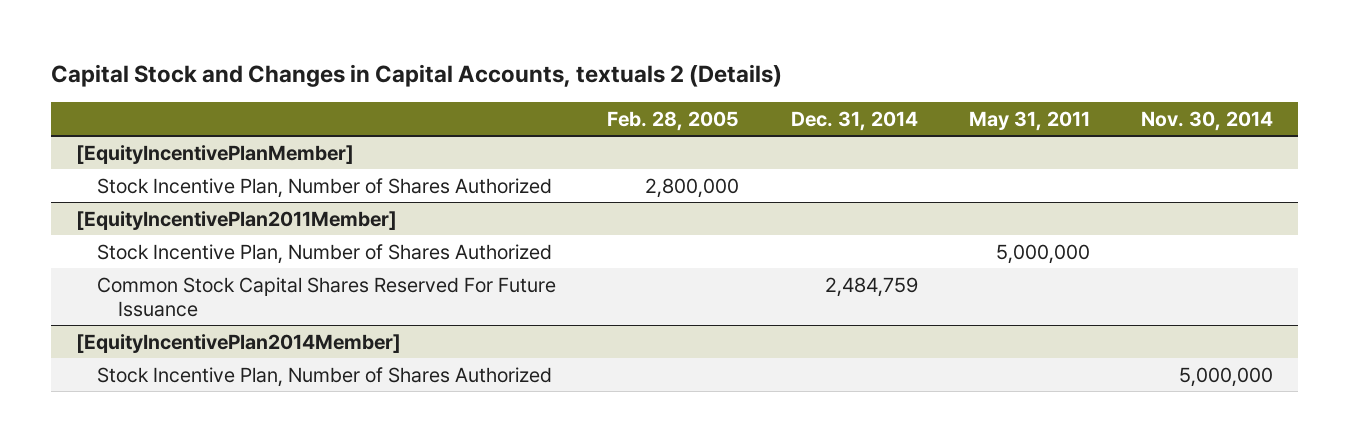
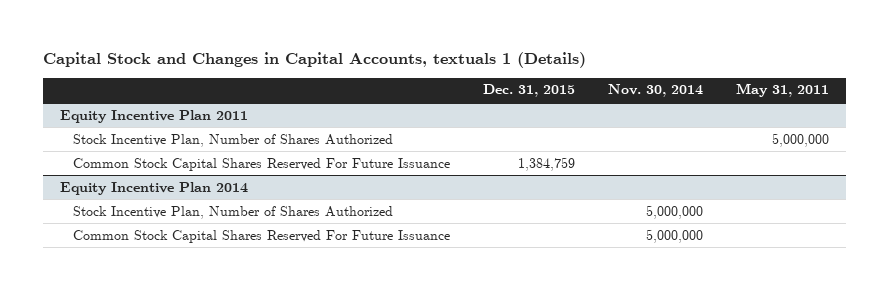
- Capital Stock and Changes in Capital Accounts, textuals 2 (Details)
+ Capital Stock and Changes in Capital Accounts, textuals 1 (Details)
- | Feb. 28, 2005 | Dec. 31, 2014 | May 31, 2011 | Nov. 30, 2014
+ | Dec. 31, 2015 | Nov. 30, 2014 | May 31, 2011
- [EquityIncentivePlanMember]
- Stock Incentive Plan, Number of Shares Authorized | 2,800,000 | | |
- [EquityIncentivePlan2011Member]
+ Equity Incentive Plan 2011
- [EquityIncentivePlan2014Member]
+ Equity Incentive Plan 2014
+ Common Stock Capital Shares Reserved For Future Issuance | | 5,000,000 |

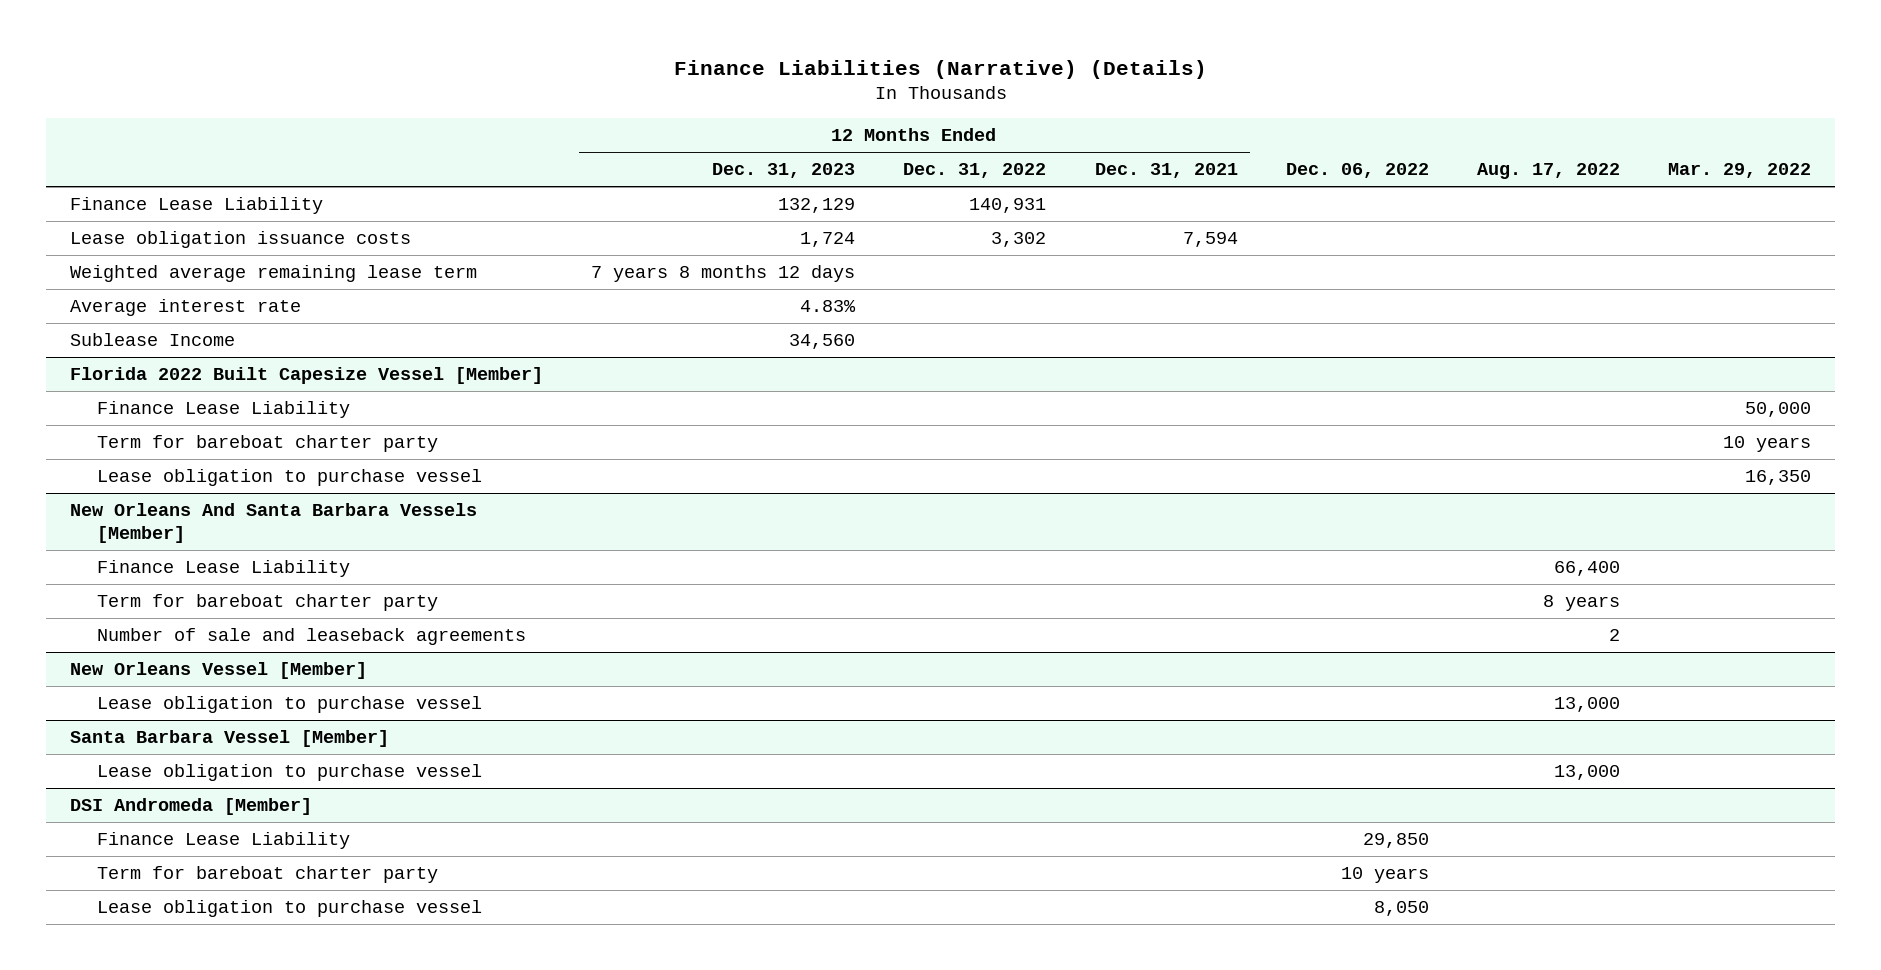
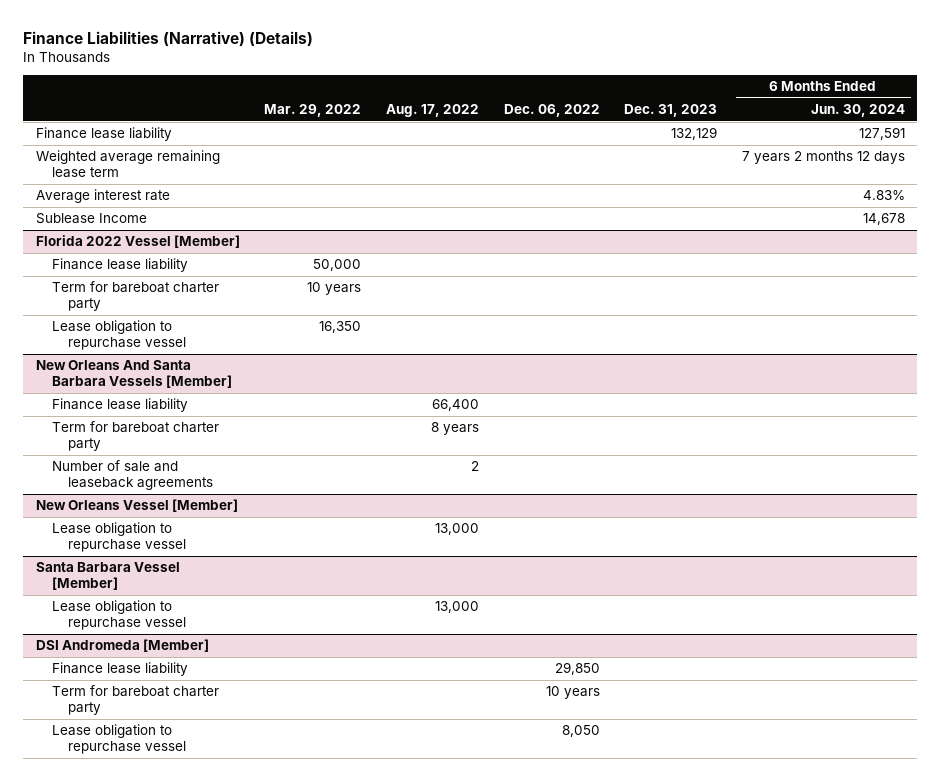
- | 12 Months Ended Dec. 31, 2023 | 12 Months Ended Dec. 31, 2022 | 12 Months Ended Dec. 31, 2021 | Dec. 06, 2022 | Aug. 17, 2022 | Mar. 29, 2022
+ | Mar. 29, 2022 | Aug. 17, 2022 | Dec. 06, 2022 | Dec. 31, 2023 | 6 Months Ended Jun. 30, 2024
- Finance Lease Liability | 132,129 | 140,931 | | | |
- Lease obligation issuance costs | 1,724 | 3,302 | 7,594 | | |
+ Finance lease liability | | | | 132,129 | 127,591
- Florida 2022 Built Capesize Vessel [Member]
- Finance Lease Liability | | | | | | 50,000
+ Florida 2022 Vessel [Member]
+ Finance lease liability | 50,000 | | | |
- Lease obligation to purchase vessel | | | | | | 16,350
+ Lease obligation to repurchase vessel | 16,350 | | | |
@ New Orleans And Santa Barbara Vessels [Member]
- Finance Lease Liability | | | | | 66,400 |
+ Finance lease liability | | 66,400 | | |
@ New Orleans Vessel [Member]
- Lease obligation to purchase vessel | | | | | 13,000 |
+ Lease obligation to repurchase vessel | | 13,000 | | |
@ Santa Barbara Vessel [Member]
- Lease obligation to purchase vessel | | | | | 13,000 |
+ Lease obligation to repurchase vessel | | 13,000 | | |
@ DSI Andromeda [Member]
- Finance Lease Liability | | | | 29,850 | |
+ Finance lease liability | | | 29,850 | |
- Lease obligation to purchase vessel | | | | 8,050 | |
+ Lease obligation to repurchase vessel | | | 8,050 | |

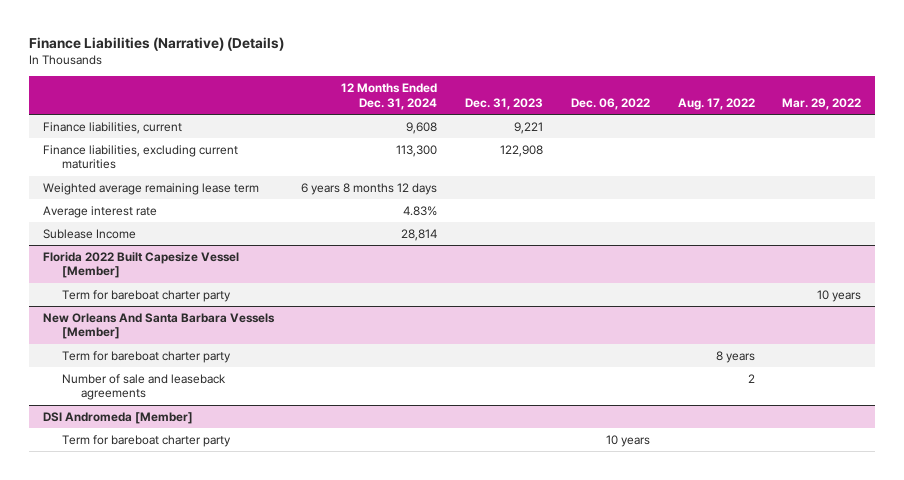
- | Mar. 29, 2022 | Aug. 17, 2022 | Dec. 06, 2022 | Dec. 31, 2023 | 6 Months Ended Jun. 30, 2024
+ | 12 Months Ended Dec. 31, 2024 | Dec. 31, 2023 | Dec. 06, 2022 | Aug. 17, 2022 | Mar. 29, 2022
- Finance lease liability | | | | 132,129 | 127,591
+ Finance liabilities, current | 9,608 | 9,221 | | |
+ Finance liabilities, excluding current maturities | 113,300 | 122,908 | | |
- Florida 2022 Vessel [Member]
- Finance lease liability | 50,000 | | | |
+ Florida 2022 Built Capesize Vessel [Member]
- Lease obligation to repurchase vessel | 16,350 | | | |
@ New Orleans And Santa Barbara Vessels [Member]
- Finance lease liability | | 66,400 | | |
- New Orleans Vessel [Member]
- Lease obligation to repurchase vessel | | 13,000 | | |
- Santa Barbara Vessel [Member]
- Lease obligation to repurchase vessel | | 13,000 | | |
@ DSI Andromeda [Member]
- Finance lease liability | | | 29,850 | |
- Lease obligation to repurchase vessel | | | 8,050 | |

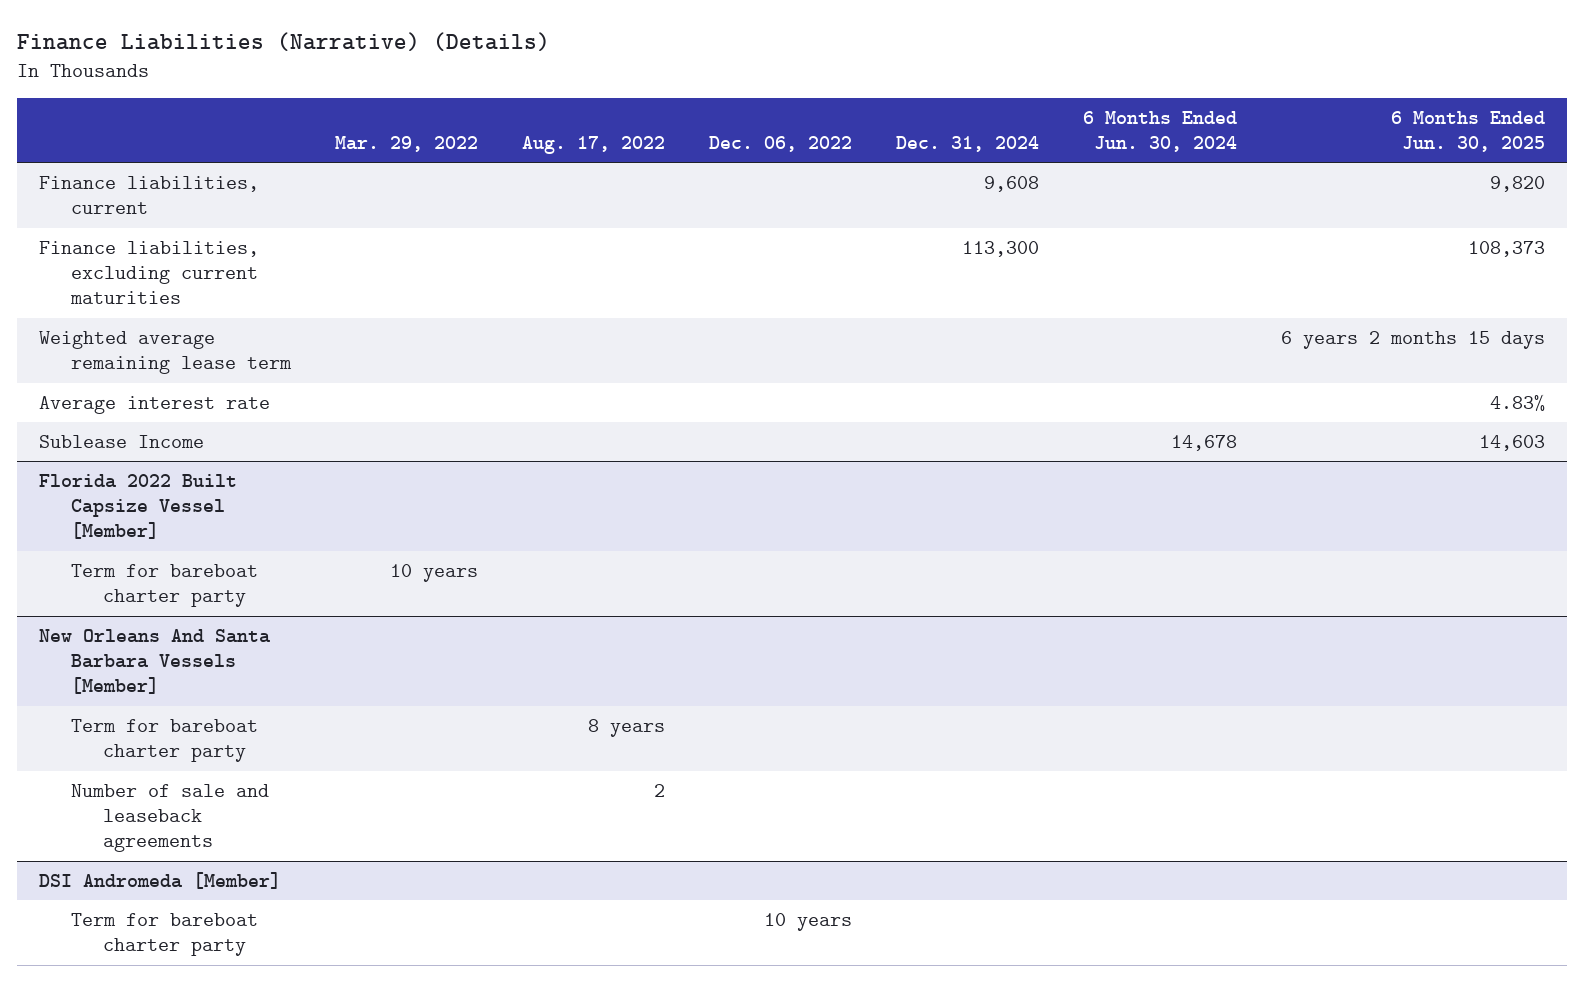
- | 12 Months Ended Dec. 31, 2024 | Dec. 31, 2023 | Dec. 06, 2022 | Aug. 17, 2022 | Mar. 29, 2022
+ | Mar. 29, 2022 | Aug. 17, 2022 | Dec. 06, 2022 | Dec. 31, 2024 | 6 Months Ended Jun. 30, 2024 | 6 Months Ended Jun. 30, 2025
- Florida 2022 Built Capesize Vessel [Member]
+ Florida 2022 Built Capsize Vessel [Member]

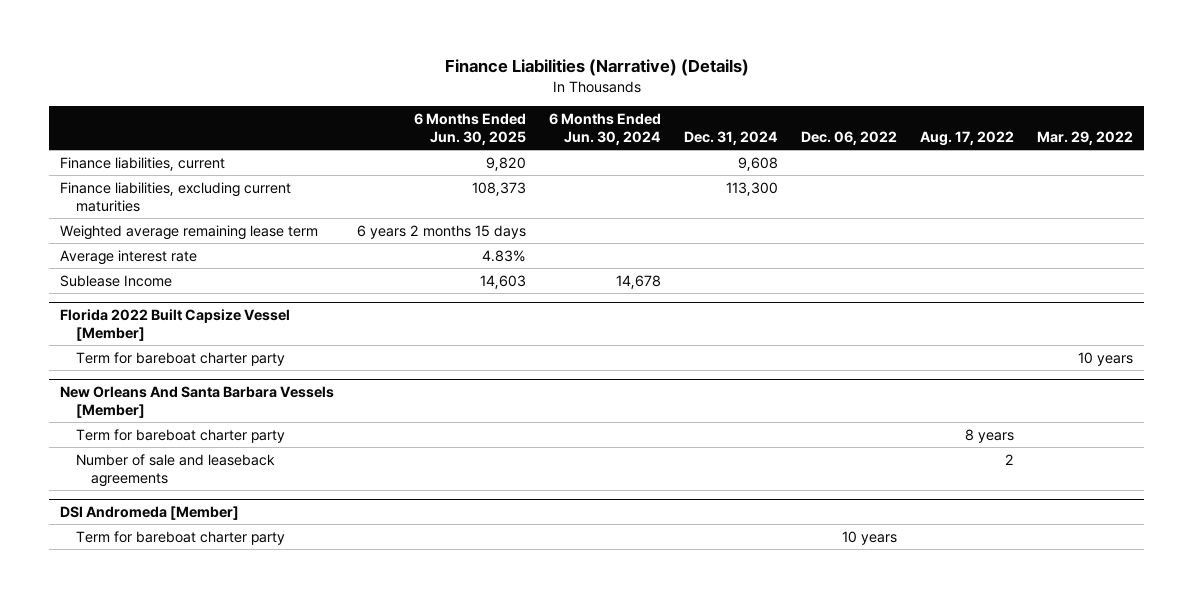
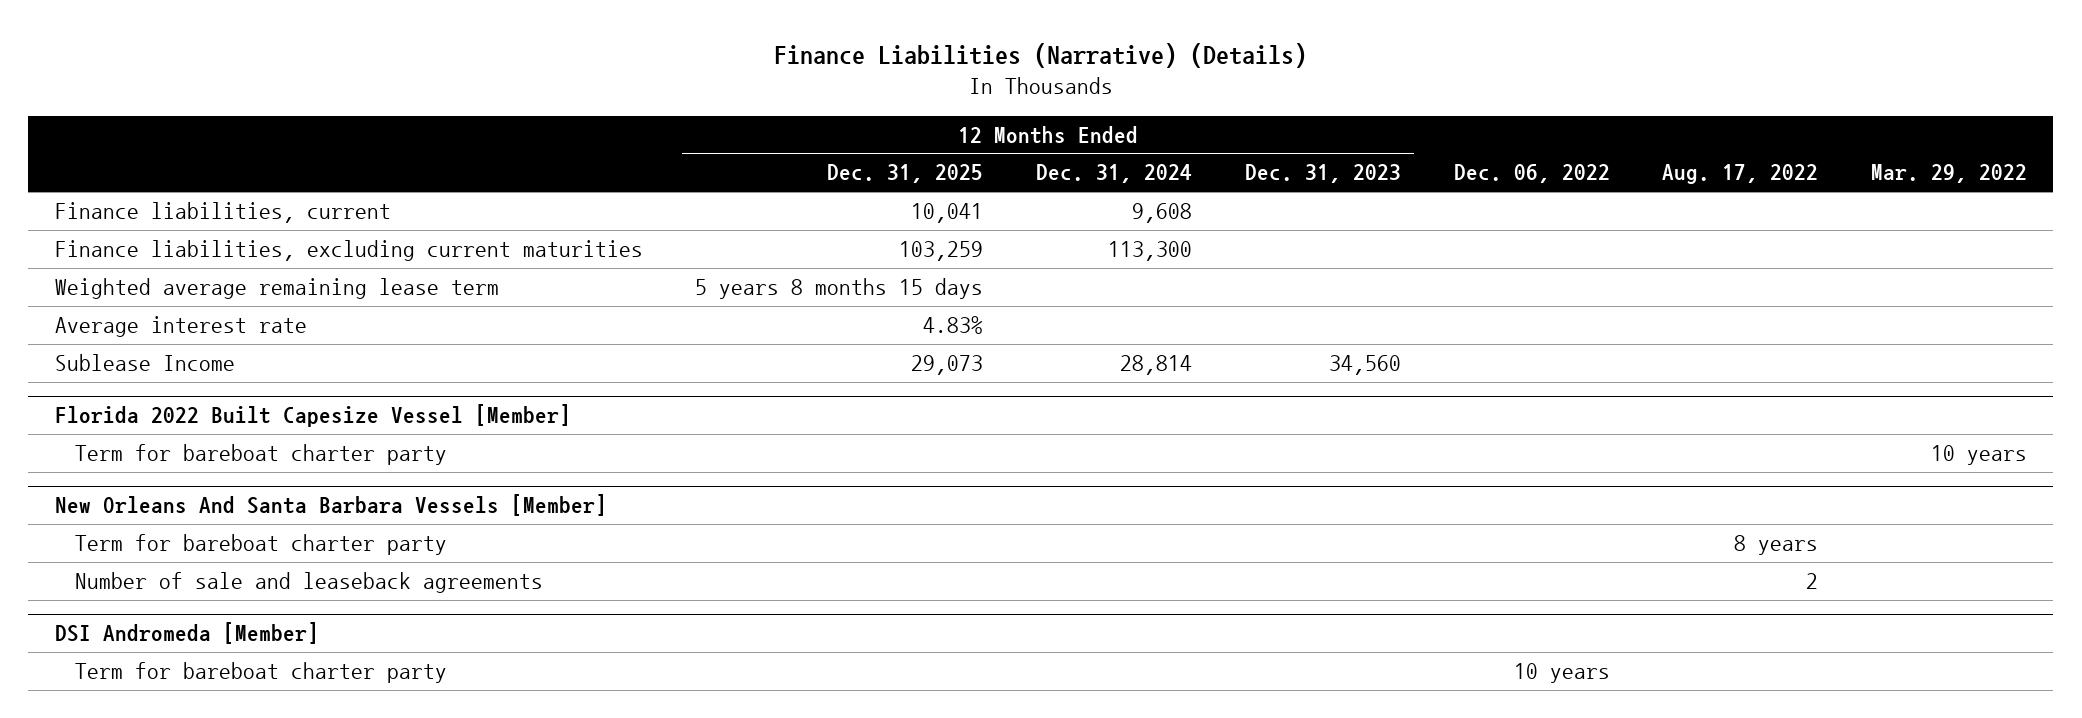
- | 6 Months Ended Jun. 30, 2025 | 6 Months Ended Jun. 30, 2024 | Dec. 31, 2024 | Dec. 06, 2022 | Aug. 17, 2022 | Mar. 29, 2022
+ | 12 Months Ended Dec. 31, 2025 | 12 Months Ended Dec. 31, 2024 | 12 Months Ended Dec. 31, 2023 | Dec. 06, 2022 | Aug. 17, 2022 | Mar. 29, 2022
- Florida 2022 Built Capsize Vessel [Member]
+ Florida 2022 Built Capesize Vessel [Member]

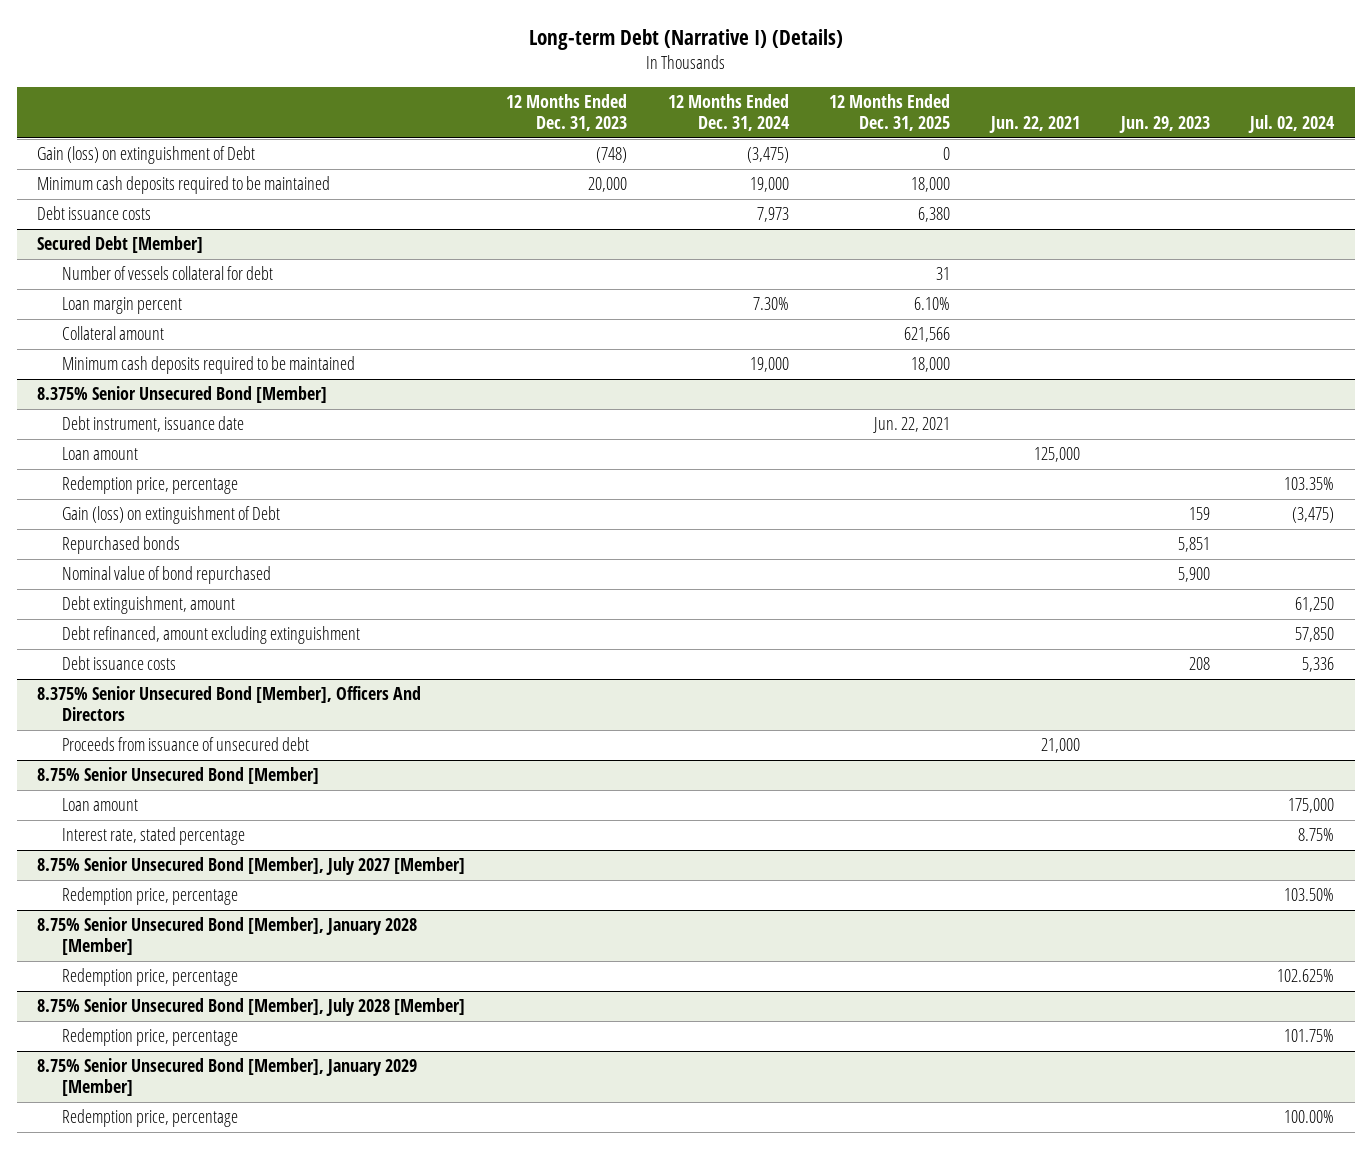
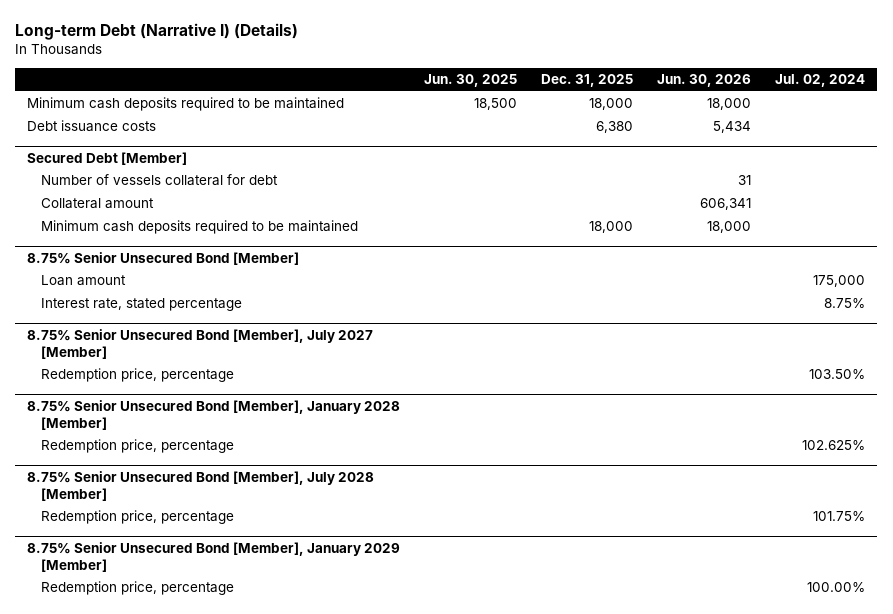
- | 12 Months Ended Dec. 31, 2023 | 12 Months Ended Dec. 31, 2024 | 12 Months Ended Dec. 31, 2025 | Jun. 22, 2021 | Jun. 29, 2023 | Jul. 02, 2024
+ | Jun. 30, 2025 | Dec. 31, 2025 | Jun. 30, 2026 | Jul. 02, 2024
- Gain (loss) on extinguishment of Debt | (748) | (3,475) | 0 | | |
@ Secured Debt [Member]
- Loan margin percent | | 7.30% | 6.10% | | |
- 8.375% Senior Unsecured Bond [Member]
- Debt instrument, issuance date | | | Jun. 22, 2021 | | |
- Loan amount | | | | 125,000 | |
- Redemption price, percentage | | | | | | 103.35%
- Gain (loss) on extinguishment of Debt | | | | | 159 | (3,475)
- Repurchased bonds | | | | | 5,851 |
- Nominal value of bond repurchased | | | | | 5,900 |
- Debt extinguishment, amount | | | | | | 61,250
- Debt refinanced, amount excluding extinguishment | | | | | | 57,850
- Debt issuance costs | | | | | 208 | 5,336
- 8.375% Senior Unsecured Bond [Member], Officers And Directors
- Proceeds from issuance of unsecured debt | | | | 21,000 | |

